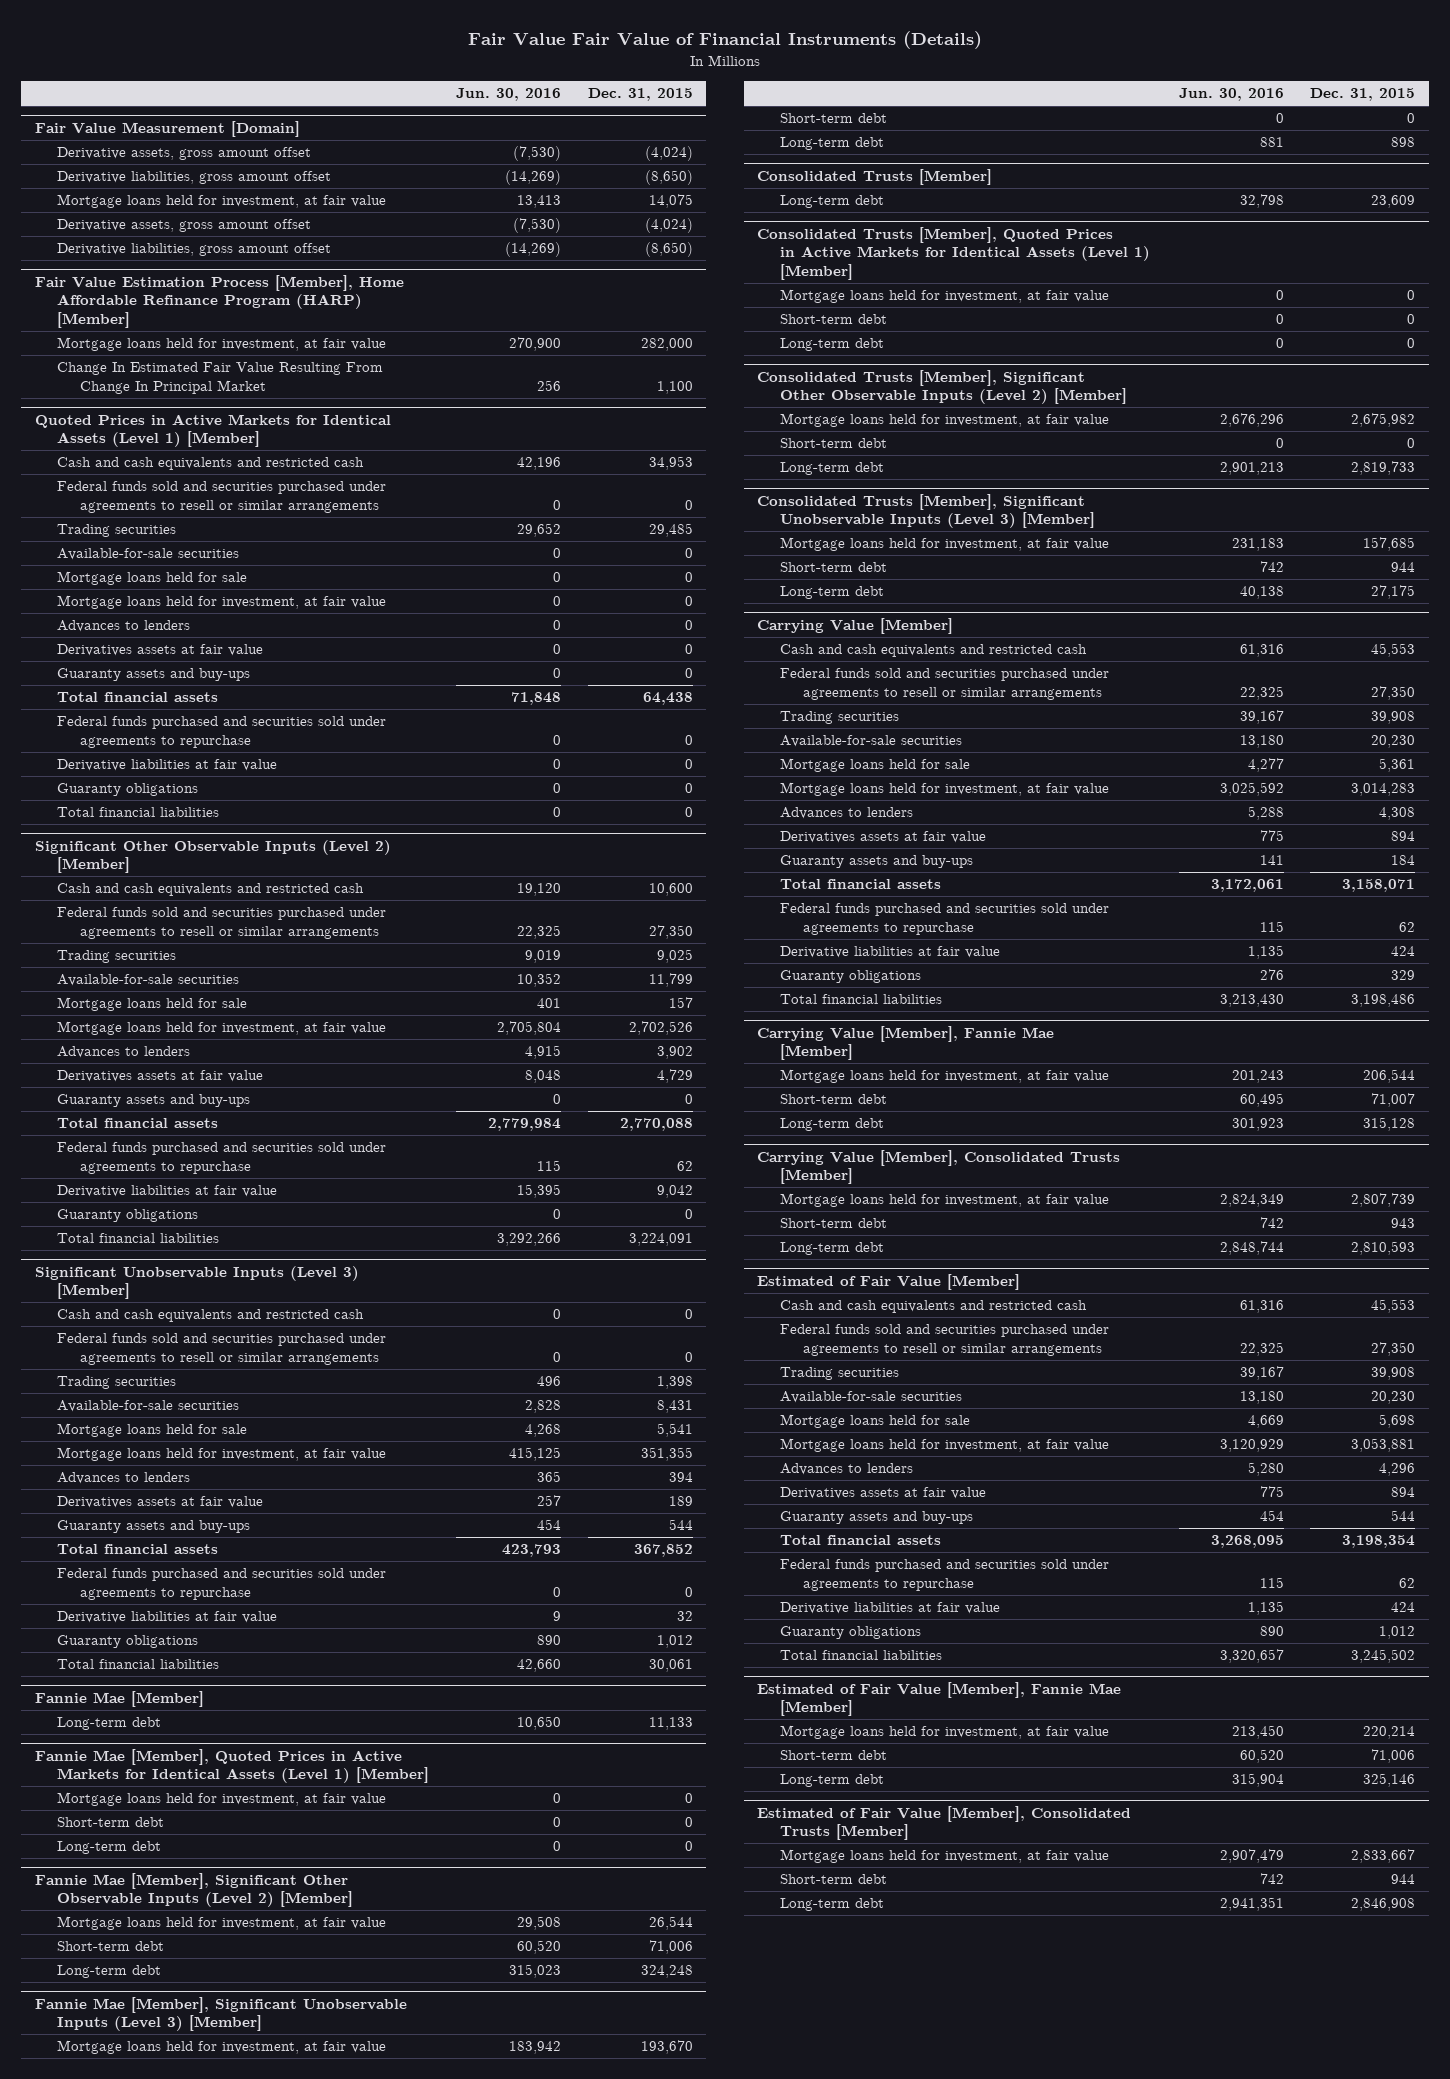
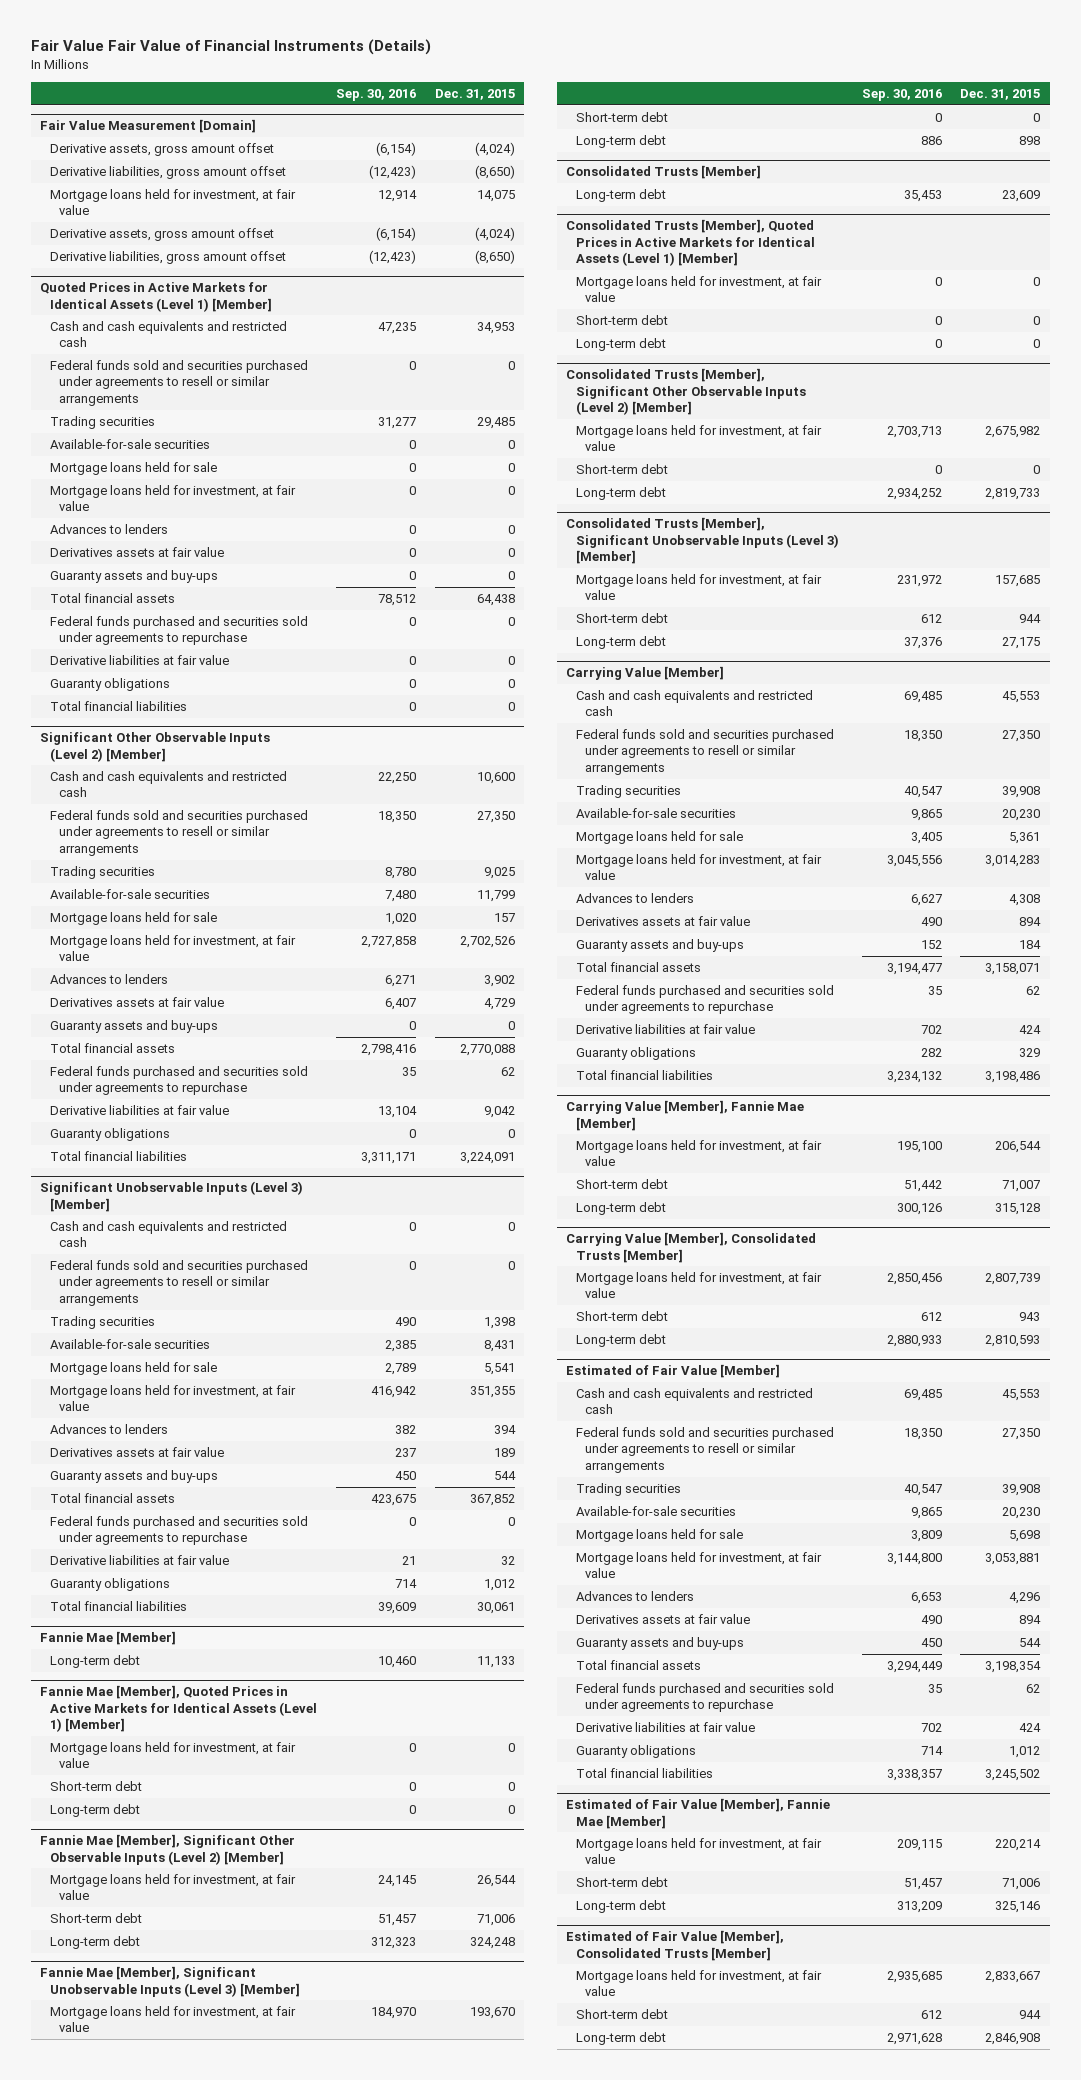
- | Jun. 30, 2016 | Dec. 31, 2015
+ | Sep. 30, 2016 | Dec. 31, 2015
- Fair Value Estimation Process [Member], Home Affordable Refinance Program (HARP) [Member]
- Mortgage loans held for investment, at fair value | 270,900 | 282,000
- Change In Estimated Fair Value Resulting From Change In Principal Market | 256 | 1,100

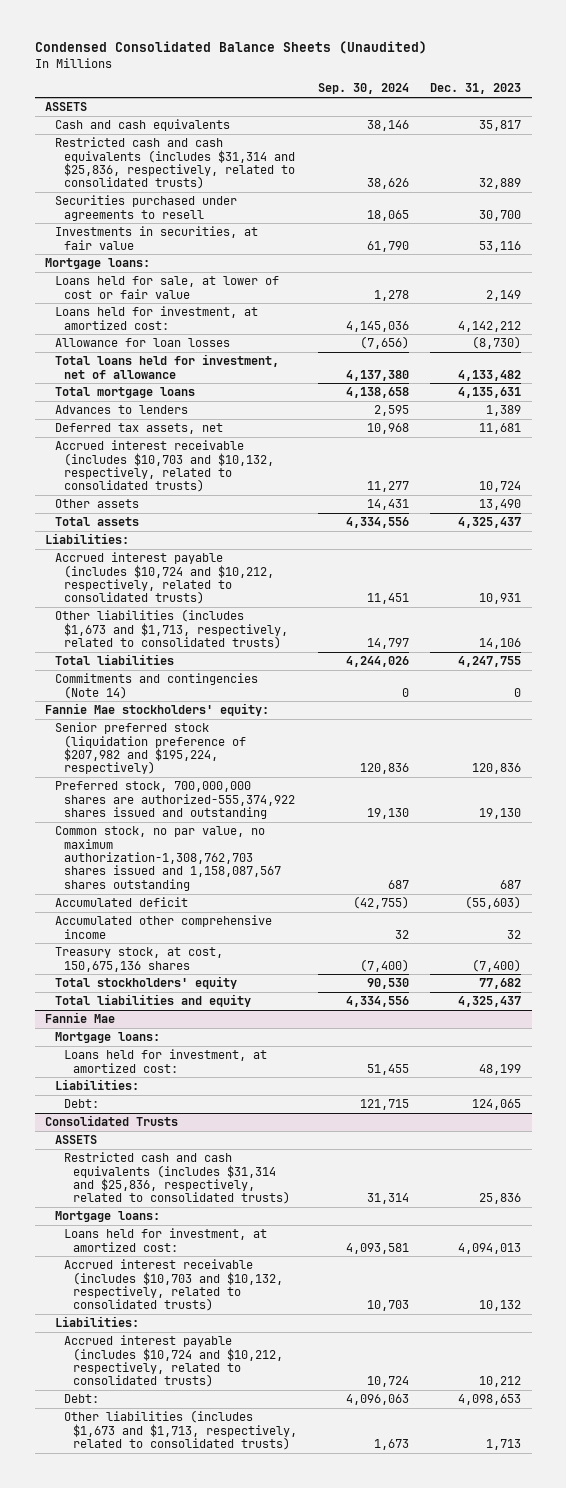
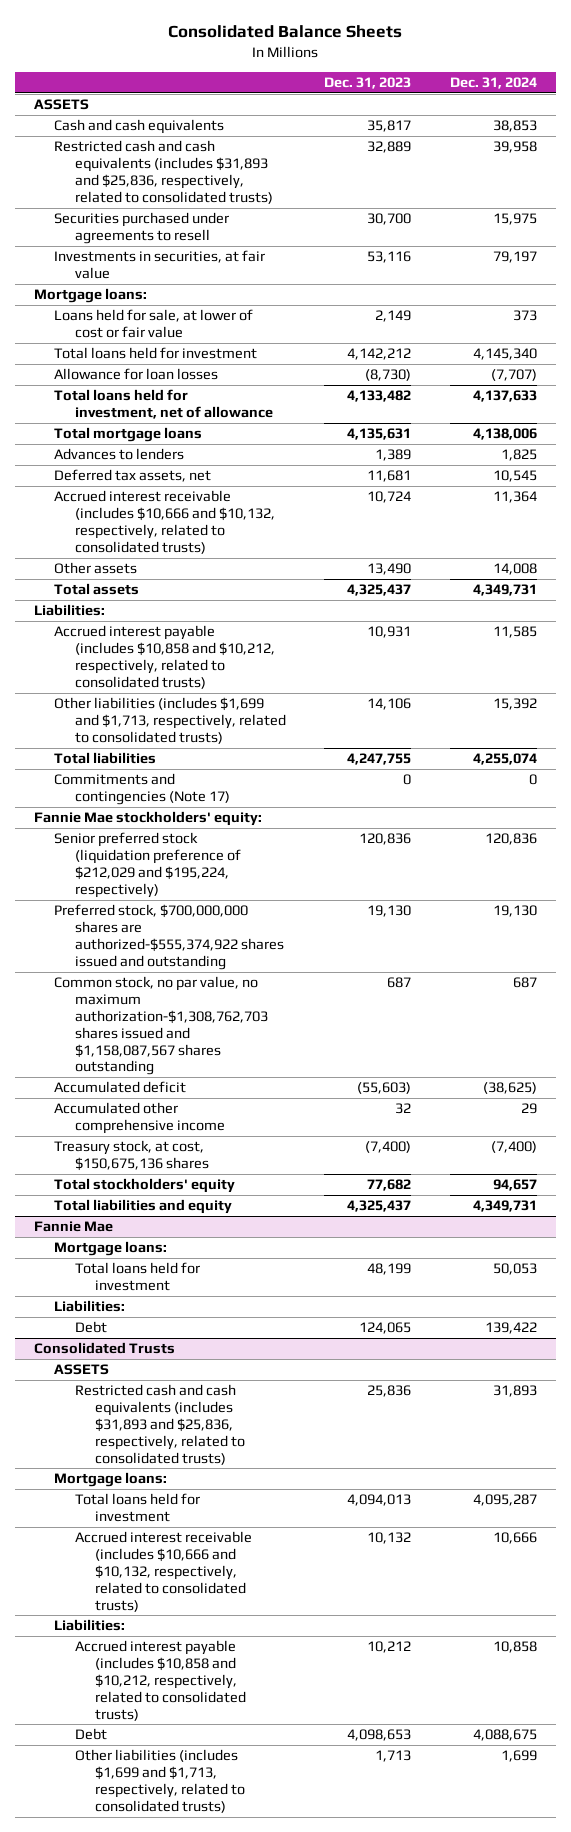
- Condensed Consolidated Balance Sheets (Unaudited)
+ Consolidated Balance Sheets
- | Sep. 30, 2024 | Dec. 31, 2023
+ | Dec. 31, 2023 | Dec. 31, 2024
- Restricted cash and cash equivalents (includes $31,314 and $25,836, respectively, related to consolidated trusts) | 38,626 | 32,889
+ Restricted cash and cash equivalents (includes $31,893 and $25,836, respectively, related to consolidated trusts) | 32,889 | 39,958
- Loans held for investment, at amortized cost: | 4,145,036 | 4,142,212
+ Total loans held for investment | 4,142,212 | 4,145,340
- Accrued interest receivable (includes $10,703 and $10,132, respectively, related to consolidated trusts) | 11,277 | 10,724
+ Accrued interest receivable (includes $10,666 and $10,132, respectively, related to consolidated trusts) | 10,724 | 11,364
- Accrued interest payable (includes $10,724 and $10,212, respectively, related to consolidated trusts) | 11,451 | 10,931
- Other liabilities (includes $1,673 and $1,713, respectively, related to consolidated trusts) | 14,797 | 14,106
+ Accrued interest payable (includes $10,858 and $10,212, respectively, related to consolidated trusts) | 10,931 | 11,585
+ Other liabilities (includes $1,699 and $1,713, respectively, related to consolidated trusts) | 14,106 | 15,392
- Commitments and contingencies (Note 14) | 0 | 0
+ Commitments and contingencies (Note 17) | 0 | 0
- Senior preferred stock (liquidation preference of $207,982 and $195,224, respectively) | 120,836 | 120,836
- Preferred stock, 700,000,000 shares are authorized-555,374,922 shares issued and outstanding | 19,130 | 19,130
- Common stock, no par value, no maximum authorization-1,308,762,703 shares issued and 1,158,087,567 shares outstanding | 687 | 687
+ Senior preferred stock (liquidation preference of $212,029 and $195,224, respectively) | 120,836 | 120,836
+ Preferred stock, $700,000,000 shares are authorized-$555,374,922 shares issued and outstanding | 19,130 | 19,130
+ Common stock, no par value, no maximum authorization-$1,308,762,703 shares issued and $1,158,087,567 shares outstanding | 687 | 687
- Treasury stock, at cost, 150,675,136 shares | (7,400) | (7,400)
+ Treasury stock, at cost, $150,675,136 shares | (7,400) | (7,400)
@ Fannie Mae
- Loans held for investment, at amortized cost: | 51,455 | 48,199
+ Total loans held for investment | 48,199 | 50,053
- Debt: | 121,715 | 124,065
+ Debt | 124,065 | 139,422
@ Consolidated Trusts
- Restricted cash and cash equivalents (includes $31,314 and $25,836, respectively, related to consolidated trusts) | 31,314 | 25,836
+ Restricted cash and cash equivalents (includes $31,893 and $25,836, respectively, related to consolidated trusts) | 25,836 | 31,893
- Loans held for investment, at amortized cost: | 4,093,581 | 4,094,013
- Accrued interest receivable (includes $10,703 and $10,132, respectively, related to consolidated trusts) | 10,703 | 10,132
+ Total loans held for investment | 4,094,013 | 4,095,287
+ Accrued interest receivable (includes $10,666 and $10,132, respectively, related to consolidated trusts) | 10,132 | 10,666
- Accrued interest payable (includes $10,724 and $10,212, respectively, related to consolidated trusts) | 10,724 | 10,212
- Debt: | 4,096,063 | 4,098,653
- Other liabilities (includes $1,673 and $1,713, respectively, related to consolidated trusts) | 1,673 | 1,713
+ Accrued interest payable (includes $10,858 and $10,212, respectively, related to consolidated trusts) | 10,212 | 10,858
+ Debt | 4,098,653 | 4,088,675
+ Other liabilities (includes $1,699 and $1,713, respectively, related to consolidated trusts) | 1,713 | 1,699

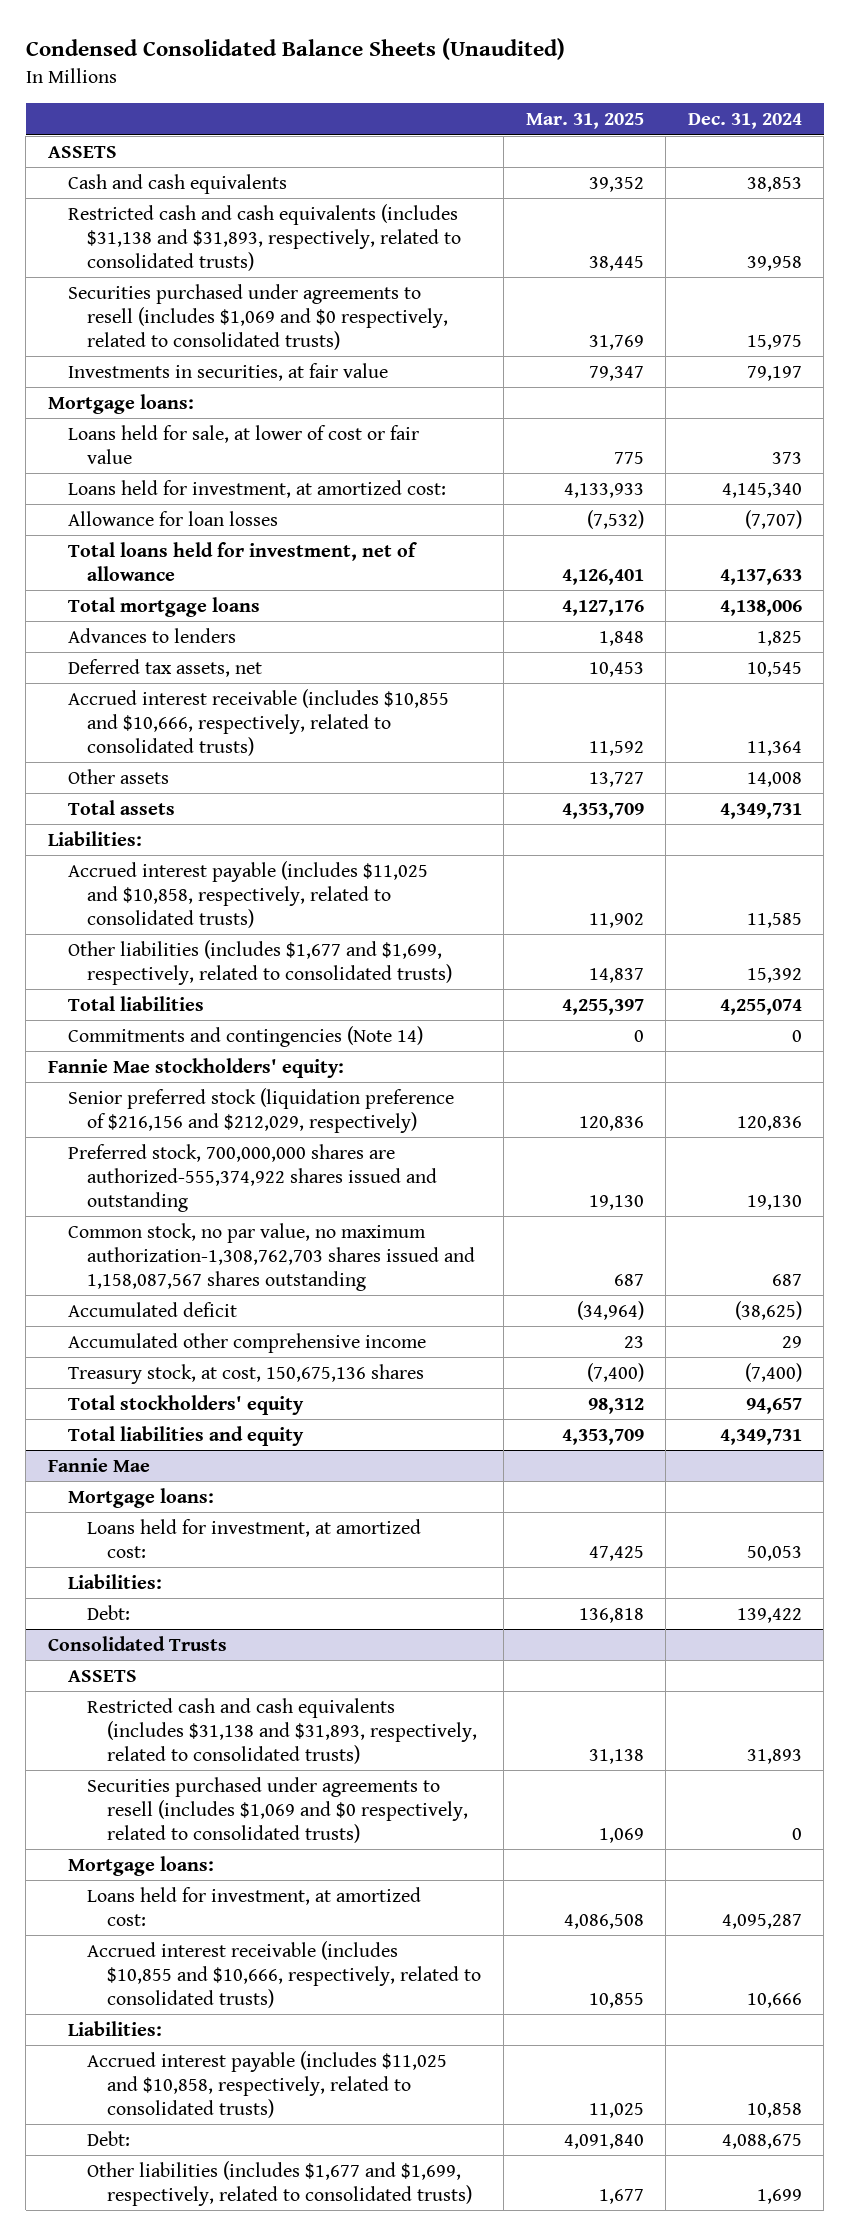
- Consolidated Balance Sheets
+ Condensed Consolidated Balance Sheets (Unaudited)
- | Dec. 31, 2023 | Dec. 31, 2024
+ | Mar. 31, 2025 | Dec. 31, 2024
- Restricted cash and cash equivalents (includes $31,893 and $25,836, respectively, related to consolidated trusts) | 32,889 | 39,958
- Securities purchased under agreements to resell | 30,700 | 15,975
+ Restricted cash and cash equivalents (includes $31,138 and $31,893, respectively, related to consolidated trusts) | 38,445 | 39,958
+ Securities purchased under agreements to resell (includes $1,069 and $0 respectively, related to consolidated trusts) | 31,769 | 15,975
- Total loans held for investment | 4,142,212 | 4,145,340
+ Loans held for investment, at amortized cost: | 4,133,933 | 4,145,340
- Accrued interest receivable (includes $10,666 and $10,132, respectively, related to consolidated trusts) | 10,724 | 11,364
+ Accrued interest receivable (includes $10,855 and $10,666, respectively, related to consolidated trusts) | 11,592 | 11,364
- Accrued interest payable (includes $10,858 and $10,212, respectively, related to consolidated trusts) | 10,931 | 11,585
- Other liabilities (includes $1,699 and $1,713, respectively, related to consolidated trusts) | 14,106 | 15,392
+ Accrued interest payable (includes $11,025 and $10,858, respectively, related to consolidated trusts) | 11,902 | 11,585
+ Other liabilities (includes $1,677 and $1,699, respectively, related to consolidated trusts) | 14,837 | 15,392
- Commitments and contingencies (Note 17) | 0 | 0
+ Commitments and contingencies (Note 14) | 0 | 0
- Senior preferred stock (liquidation preference of $212,029 and $195,224, respectively) | 120,836 | 120,836
- Preferred stock, $700,000,000 shares are authorized-$555,374,922 shares issued and outstanding | 19,130 | 19,130
- Common stock, no par value, no maximum authorization-$1,308,762,703 shares issued and $1,158,087,567 shares outstanding | 687 | 687
+ Senior preferred stock (liquidation preference of $216,156 and $212,029, respectively) | 120,836 | 120,836
+ Preferred stock, 700,000,000 shares are authorized-555,374,922 shares issued and outstanding | 19,130 | 19,130
+ Common stock, no par value, no maximum authorization-1,308,762,703 shares issued and 1,158,087,567 shares outstanding | 687 | 687
- Treasury stock, at cost, $150,675,136 shares | (7,400) | (7,400)
+ Treasury stock, at cost, 150,675,136 shares | (7,400) | (7,400)
@ Fannie Mae
- Total loans held for investment | 48,199 | 50,053
+ Loans held for investment, at amortized cost: | 47,425 | 50,053
- Debt | 124,065 | 139,422
+ Debt: | 136,818 | 139,422
@ Consolidated Trusts
- Restricted cash and cash equivalents (includes $31,893 and $25,836, respectively, related to consolidated trusts) | 25,836 | 31,893
+ Restricted cash and cash equivalents (includes $31,138 and $31,893, respectively, related to consolidated trusts) | 31,138 | 31,893
+ Securities purchased under agreements to resell (includes $1,069 and $0 respectively, related to consolidated trusts) | 1,069 | 0
- Total loans held for investment | 4,094,013 | 4,095,287
- Accrued interest receivable (includes $10,666 and $10,132, respectively, related to consolidated trusts) | 10,132 | 10,666
+ Loans held for investment, at amortized cost: | 4,086,508 | 4,095,287
+ Accrued interest receivable (includes $10,855 and $10,666, respectively, related to consolidated trusts) | 10,855 | 10,666
- Accrued interest payable (includes $10,858 and $10,212, respectively, related to consolidated trusts) | 10,212 | 10,858
- Debt | 4,098,653 | 4,088,675
- Other liabilities (includes $1,699 and $1,713, respectively, related to consolidated trusts) | 1,713 | 1,699
+ Accrued interest payable (includes $11,025 and $10,858, respectively, related to consolidated trusts) | 11,025 | 10,858
+ Debt: | 4,091,840 | 4,088,675
+ Other liabilities (includes $1,677 and $1,699, respectively, related to consolidated trusts) | 1,677 | 1,699

